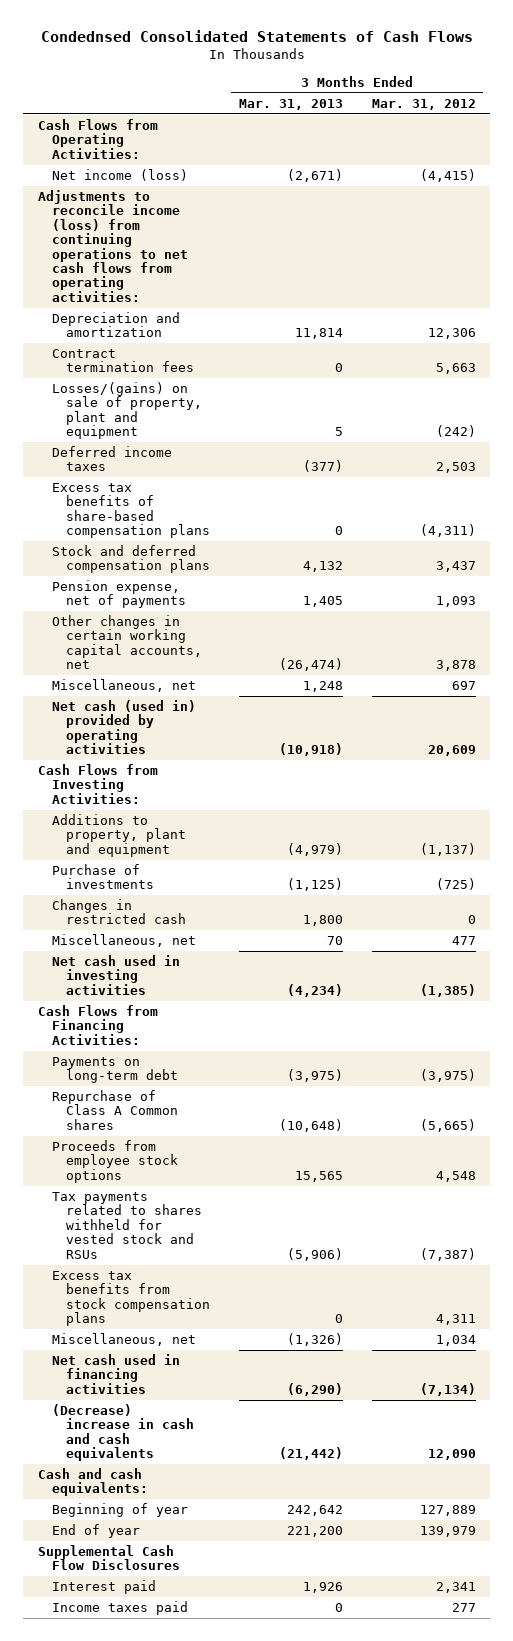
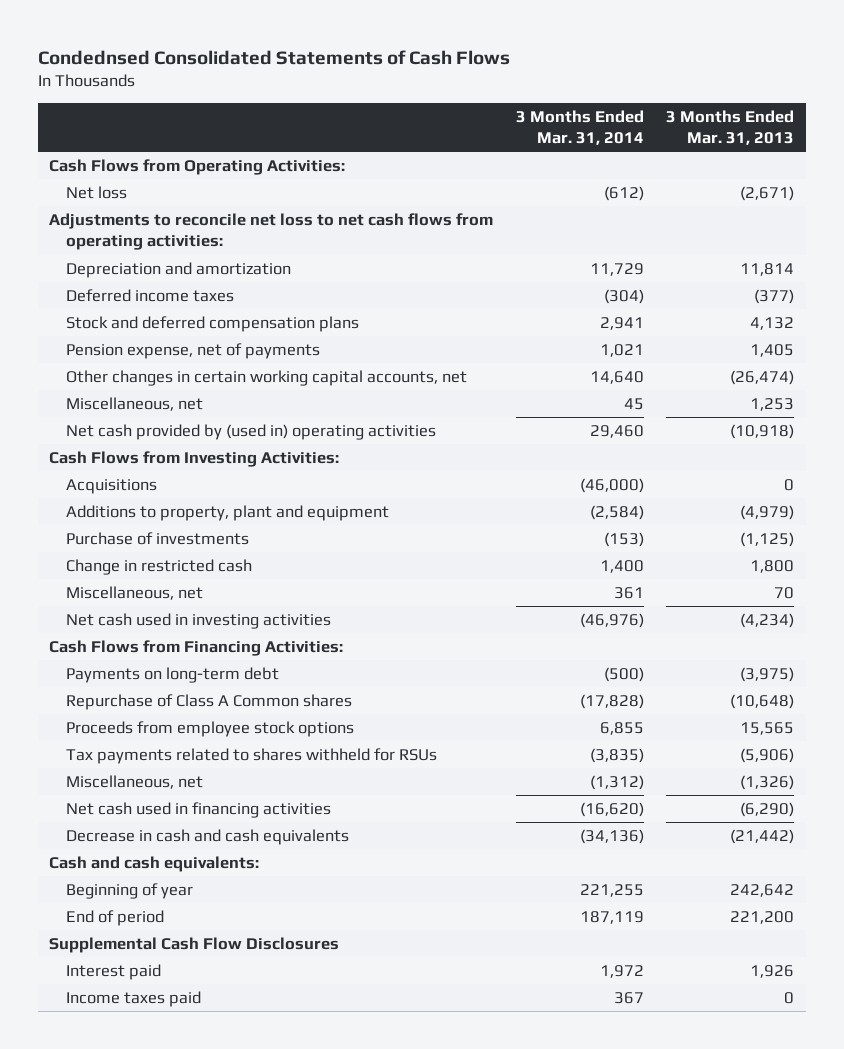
- | 3 Months Ended Mar. 31, 2013 | 3 Months Ended Mar. 31, 2012
+ | 3 Months Ended Mar. 31, 2014 | 3 Months Ended Mar. 31, 2013
- Net income (loss) | (2,671) | (4,415)
- Adjustments to reconcile income (loss) from continuing operations to net cash flows from operating activities:
+ Net loss | (612) | (2,671)
+ Adjustments to reconcile net loss to net cash flows from operating activities:
- Contract termination fees | 0 | 5,663
- Losses/(gains) on sale of property, plant and equipment | 5 | (242)
- Excess tax benefits of share-based compensation plans | 0 | (4,311)
- Miscellaneous, net | 1,248 | 697
- Net cash (used in) provided by operating activities | (10,918) | 20,609
+ Miscellaneous, net | 45 | 1,253
+ Net cash provided by (used in) operating activities | 29,460 | (10,918)
+ Acquisitions | (46,000) | 0
- Changes in restricted cash | 1,800 | 0
+ Change in restricted cash | 1,400 | 1,800
- Tax payments related to shares withheld for vested stock and RSUs | (5,906) | (7,387)
- Excess tax benefits from stock compensation plans | 0 | 4,311
+ Tax payments related to shares withheld for RSUs | (3,835) | (5,906)
- (Decrease) increase in cash and cash equivalents | (21,442) | 12,090
+ Decrease in cash and cash equivalents | (34,136) | (21,442)
- End of year | 221,200 | 139,979
+ End of period | 187,119 | 221,200

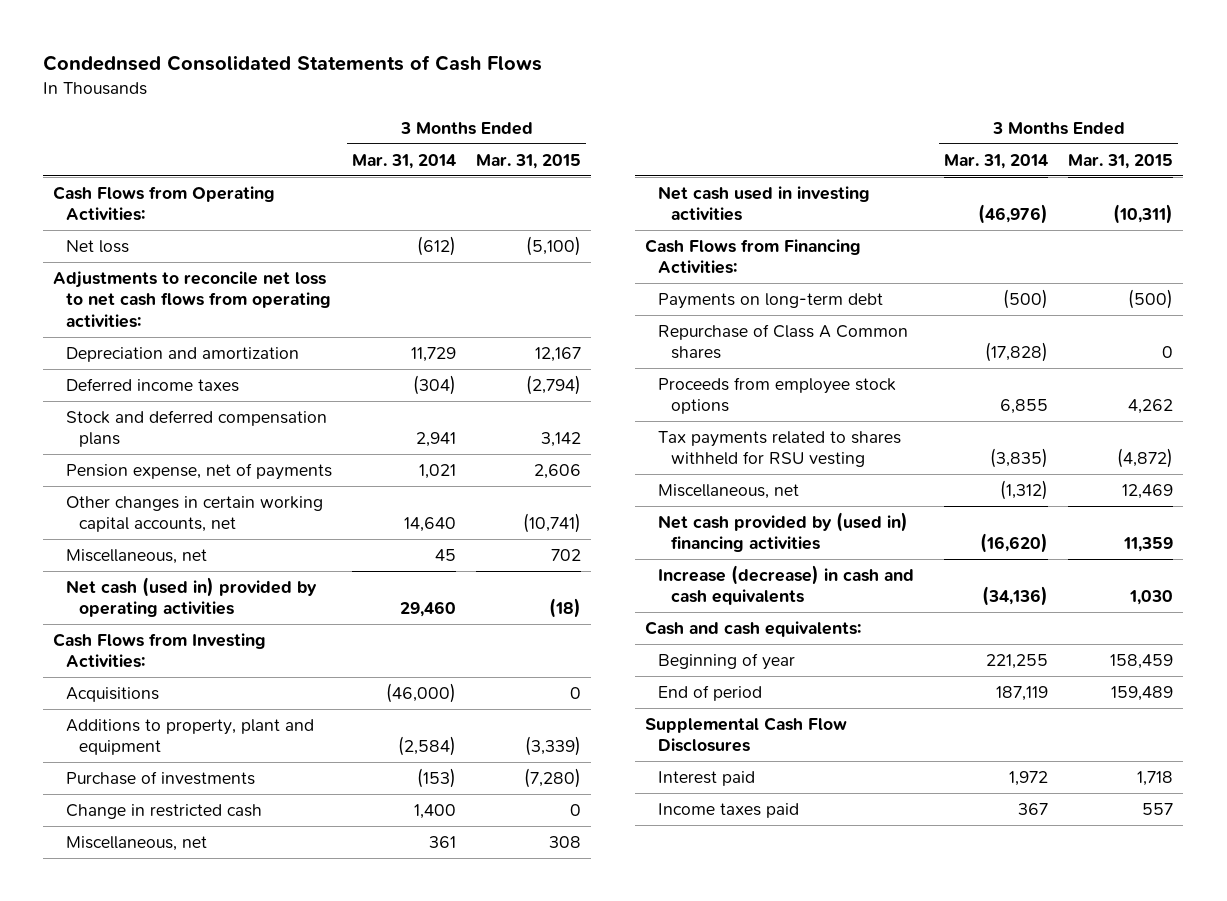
- | 3 Months Ended Mar. 31, 2014 | 3 Months Ended Mar. 31, 2013
+ | 3 Months Ended Mar. 31, 2014 | 3 Months Ended Mar. 31, 2015
- Net cash provided by (used in) operating activities | 29,460 | (10,918)
+ Net cash (used in) provided by operating activities | 29,460 | (18)
- Tax payments related to shares withheld for RSUs | (3,835) | (5,906)
+ Tax payments related to shares withheld for RSU vesting | (3,835) | (4,872)
- Net cash used in financing activities | (16,620) | (6,290)
- Decrease in cash and cash equivalents | (34,136) | (21,442)
+ Net cash provided by (used in) financing activities | (16,620) | 11,359
+ Increase (decrease) in cash and cash equivalents | (34,136) | 1,030

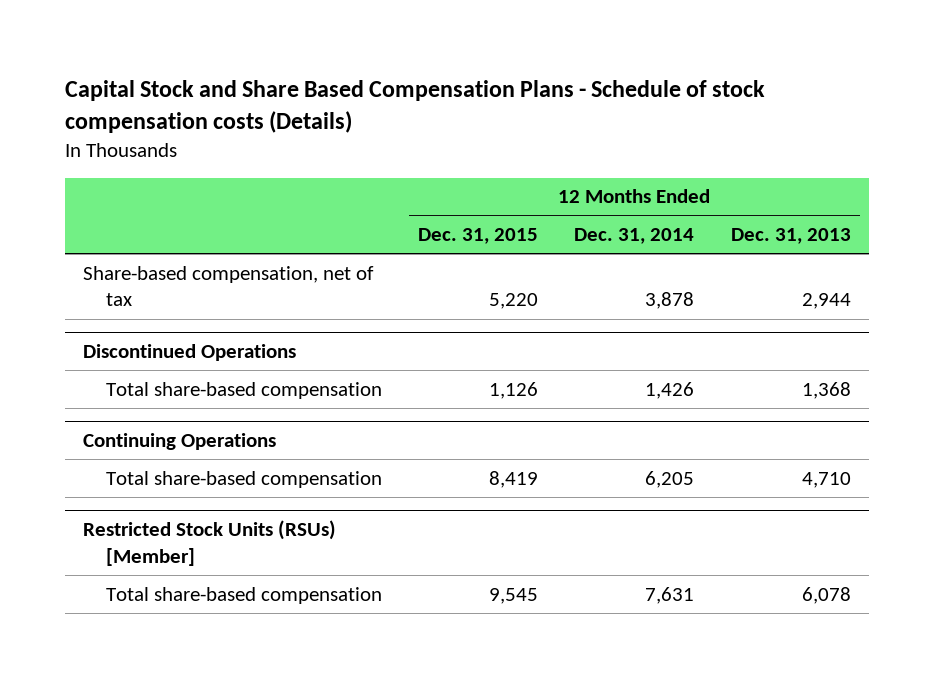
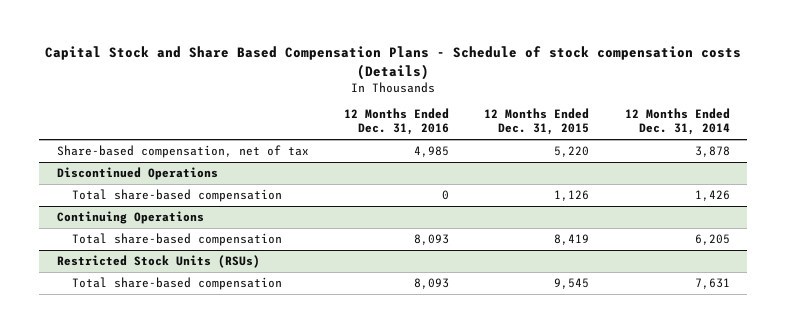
- | 12 Months Ended Dec. 31, 2015 | 12 Months Ended Dec. 31, 2014 | 12 Months Ended Dec. 31, 2013
+ | 12 Months Ended Dec. 31, 2016 | 12 Months Ended Dec. 31, 2015 | 12 Months Ended Dec. 31, 2014
- Restricted Stock Units (RSUs) [Member]
+ Restricted Stock Units (RSUs)

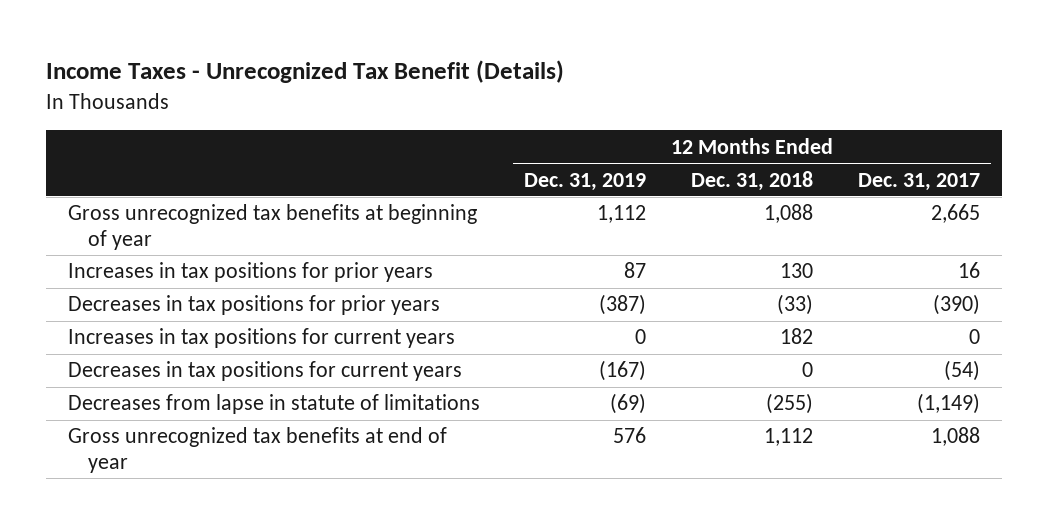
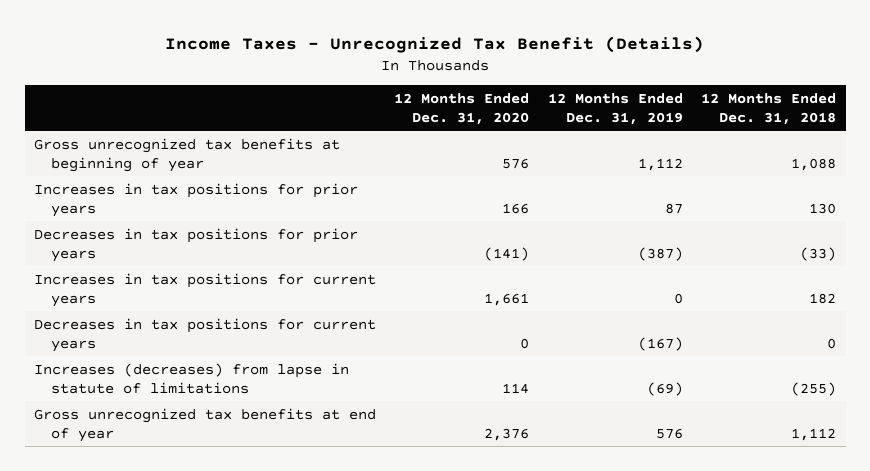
- | 12 Months Ended Dec. 31, 2019 | 12 Months Ended Dec. 31, 2018 | 12 Months Ended Dec. 31, 2017
+ | 12 Months Ended Dec. 31, 2020 | 12 Months Ended Dec. 31, 2019 | 12 Months Ended Dec. 31, 2018
- Decreases from lapse in statute of limitations | (69) | (255) | (1,149)
+ Increases (decreases) from lapse in statute of limitations | 114 | (69) | (255)

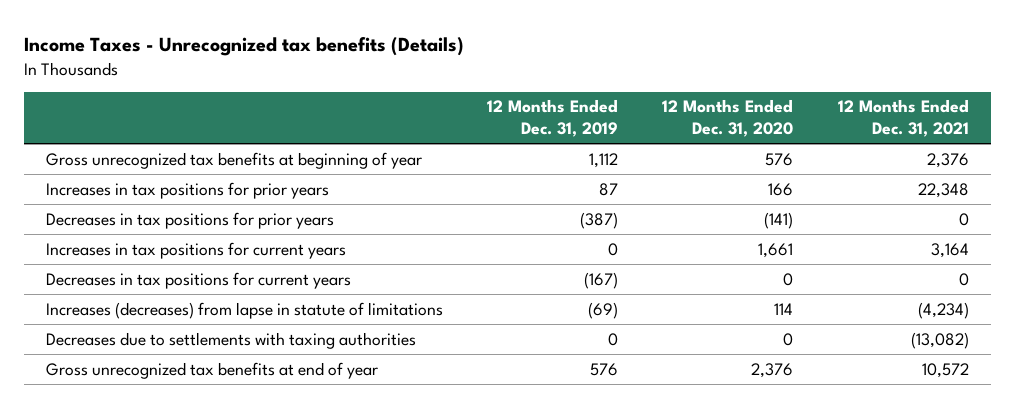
- Income Taxes - Unrecognized Tax Benefit (Details)
+ Income Taxes - Unrecognized tax benefits (Details)
- | 12 Months Ended Dec. 31, 2020 | 12 Months Ended Dec. 31, 2019 | 12 Months Ended Dec. 31, 2018
+ | 12 Months Ended Dec. 31, 2019 | 12 Months Ended Dec. 31, 2020 | 12 Months Ended Dec. 31, 2021
+ Decreases due to settlements with taxing authorities | 0 | 0 | (13,082)

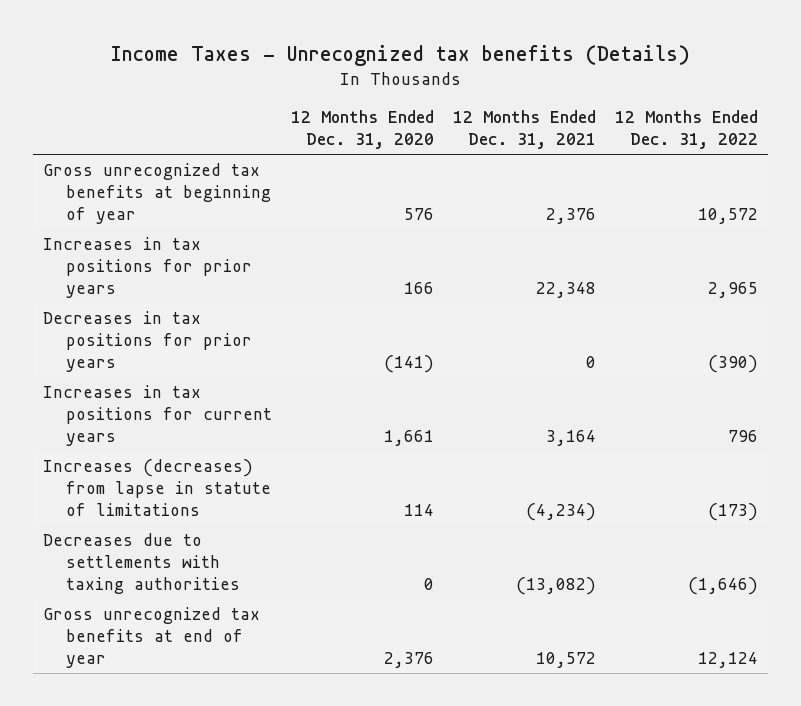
- | 12 Months Ended Dec. 31, 2019 | 12 Months Ended Dec. 31, 2020 | 12 Months Ended Dec. 31, 2021
+ | 12 Months Ended Dec. 31, 2020 | 12 Months Ended Dec. 31, 2021 | 12 Months Ended Dec. 31, 2022
- Decreases in tax positions for current years | (167) | 0 | 0

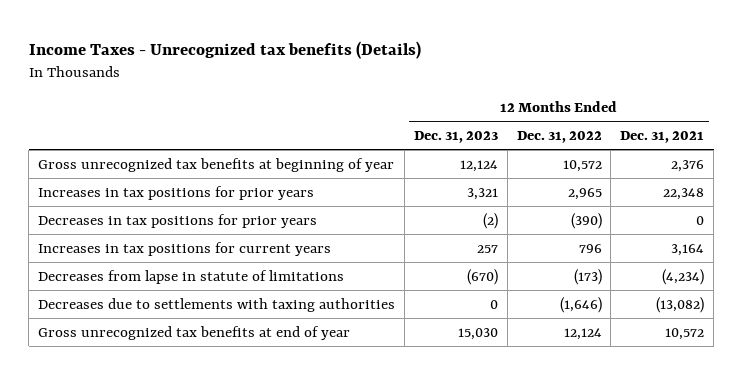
- | 12 Months Ended Dec. 31, 2020 | 12 Months Ended Dec. 31, 2021 | 12 Months Ended Dec. 31, 2022
+ | 12 Months Ended Dec. 31, 2023 | 12 Months Ended Dec. 31, 2022 | 12 Months Ended Dec. 31, 2021
- Increases (decreases) from lapse in statute of limitations | 114 | (4,234) | (173)
+ Decreases from lapse in statute of limitations | (670) | (173) | (4,234)

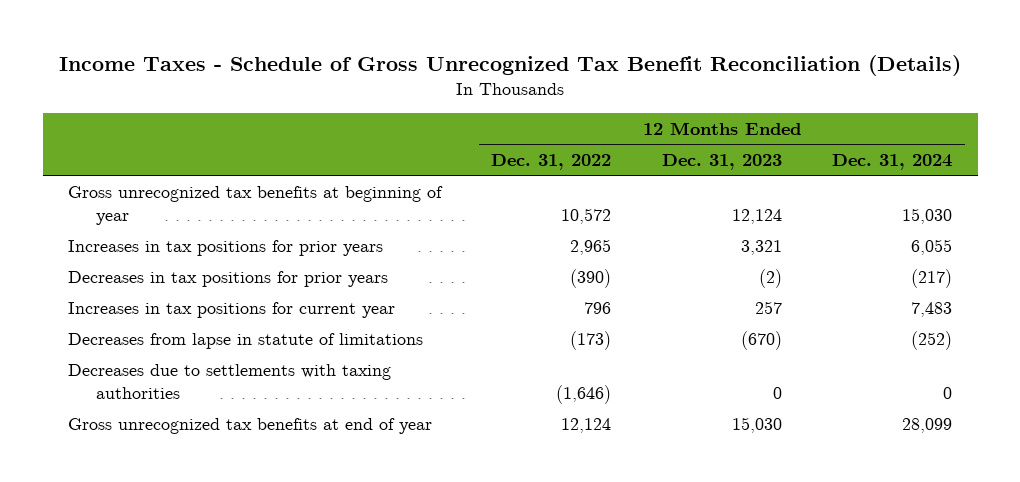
- Income Taxes - Unrecognized tax benefits (Details)
+ Income Taxes - Schedule of Gross Unrecognized Tax Benefit Reconciliation (Details)
- | 12 Months Ended Dec. 31, 2023 | 12 Months Ended Dec. 31, 2022 | 12 Months Ended Dec. 31, 2021
+ | 12 Months Ended Dec. 31, 2022 | 12 Months Ended Dec. 31, 2023 | 12 Months Ended Dec. 31, 2024
- Increases in tax positions for current years | 257 | 796 | 3,164
+ Increases in tax positions for current year | 796 | 257 | 7,483

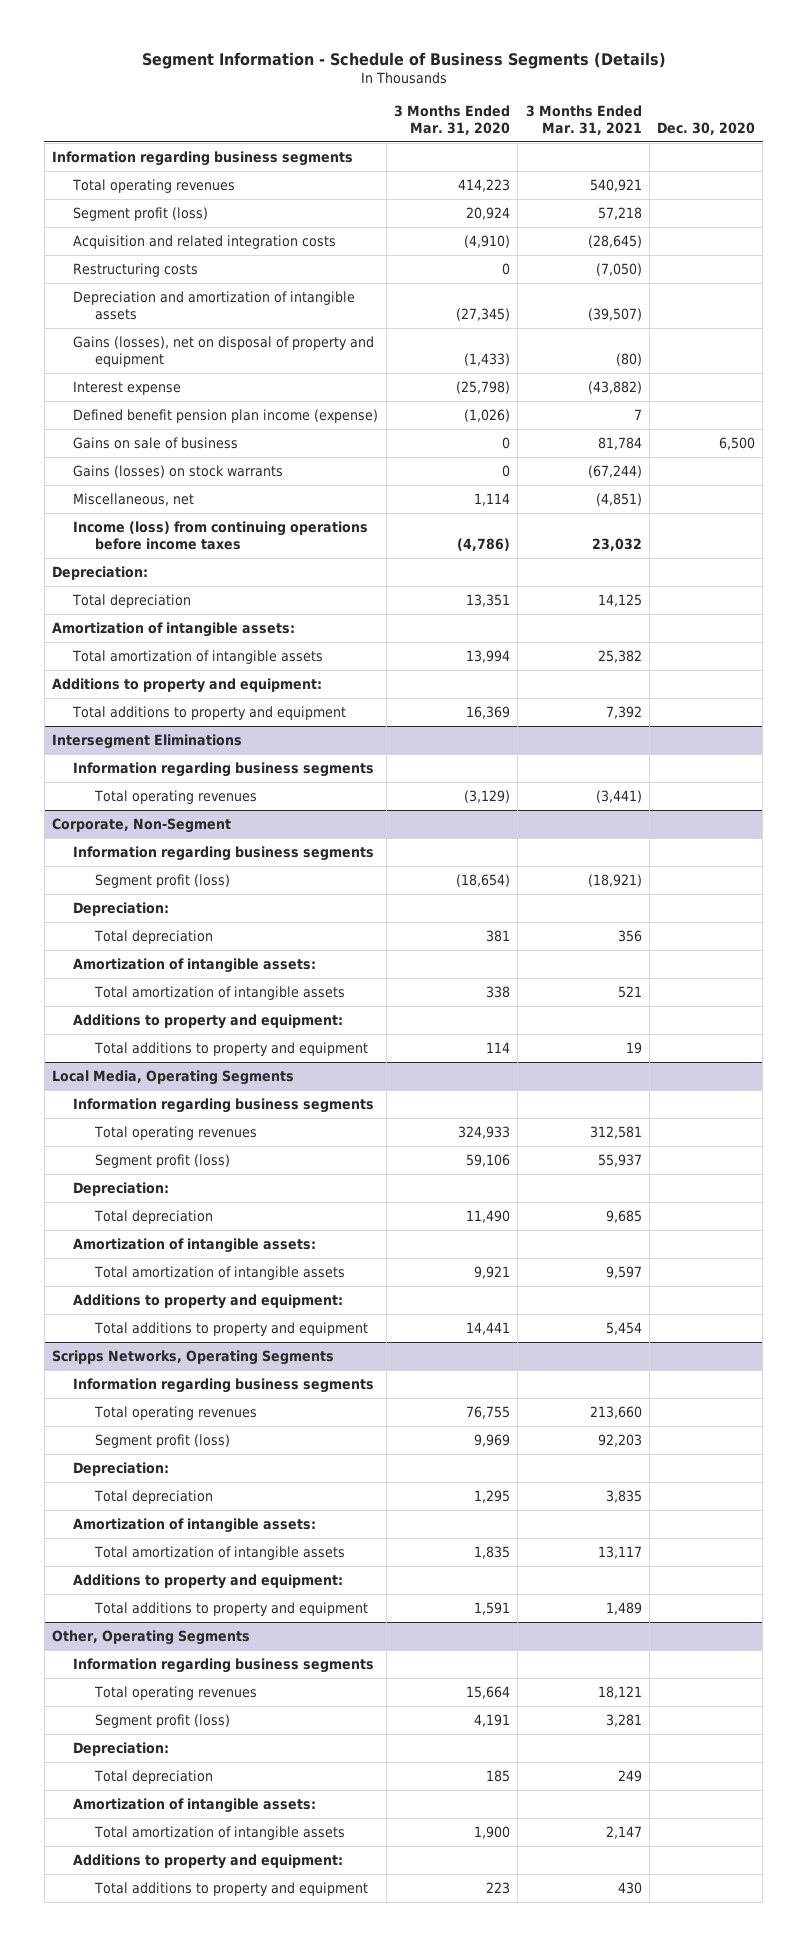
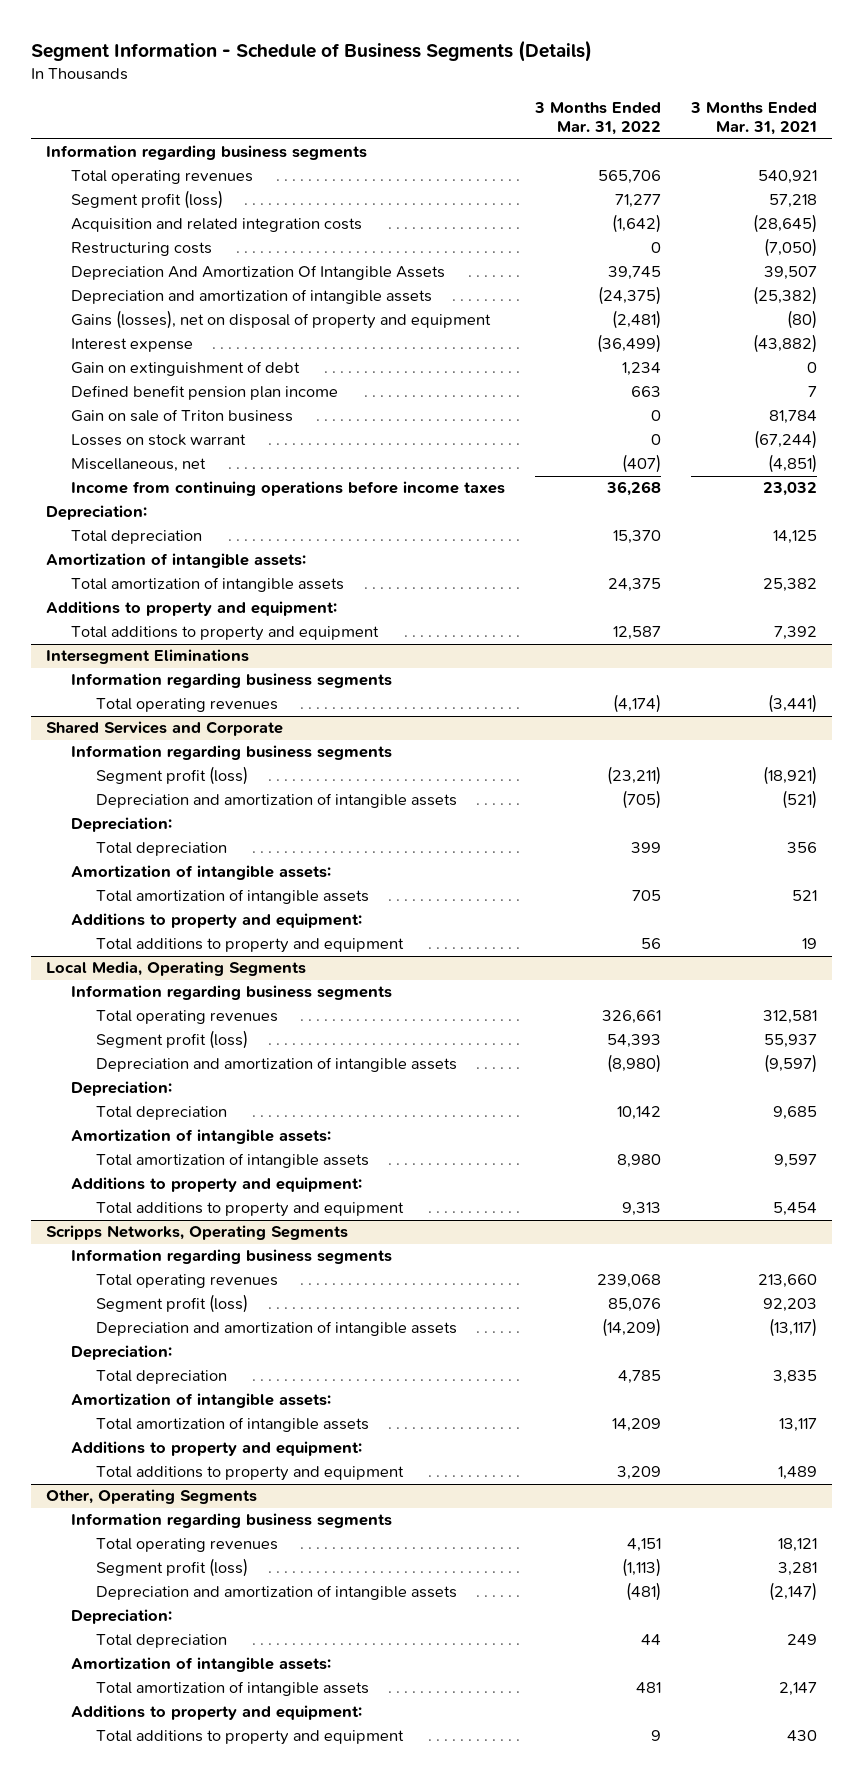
- | 3 Months Ended Mar. 31, 2020 | 3 Months Ended Mar. 31, 2021 | Dec. 30, 2020
+ | 3 Months Ended Mar. 31, 2022 | 3 Months Ended Mar. 31, 2021
- Depreciation and amortization of intangible assets | (27,345) | (39,507) |
+ Depreciation And Amortization Of Intangible Assets | 39,745 | 39,507
+ Depreciation and amortization of intangible assets | (24,375) | (25,382)
- Defined benefit pension plan income (expense) | (1,026) | 7 |
- Gains on sale of business | 0 | 81,784 | 6,500
- Gains (losses) on stock warrants | 0 | (67,244) |
+ Gain on extinguishment of debt | 1,234 | 0
+ Defined benefit pension plan income | 663 | 7
+ Gain on sale of Triton business | 0 | 81,784
+ Losses on stock warrant | 0 | (67,244)
- Income (loss) from continuing operations before income taxes | (4,786) | 23,032 |
+ Income from continuing operations before income taxes | 36,268 | 23,032
- Corporate, Non-Segment
+ Shared Services and Corporate
+ Depreciation and amortization of intangible assets | (705) | (521)
@ Local Media, Operating Segments
+ Depreciation and amortization of intangible assets | (8,980) | (9,597)
@ Scripps Networks, Operating Segments
+ Depreciation and amortization of intangible assets | (14,209) | (13,117)
@ Other, Operating Segments
+ Depreciation and amortization of intangible assets | (481) | (2,147)

